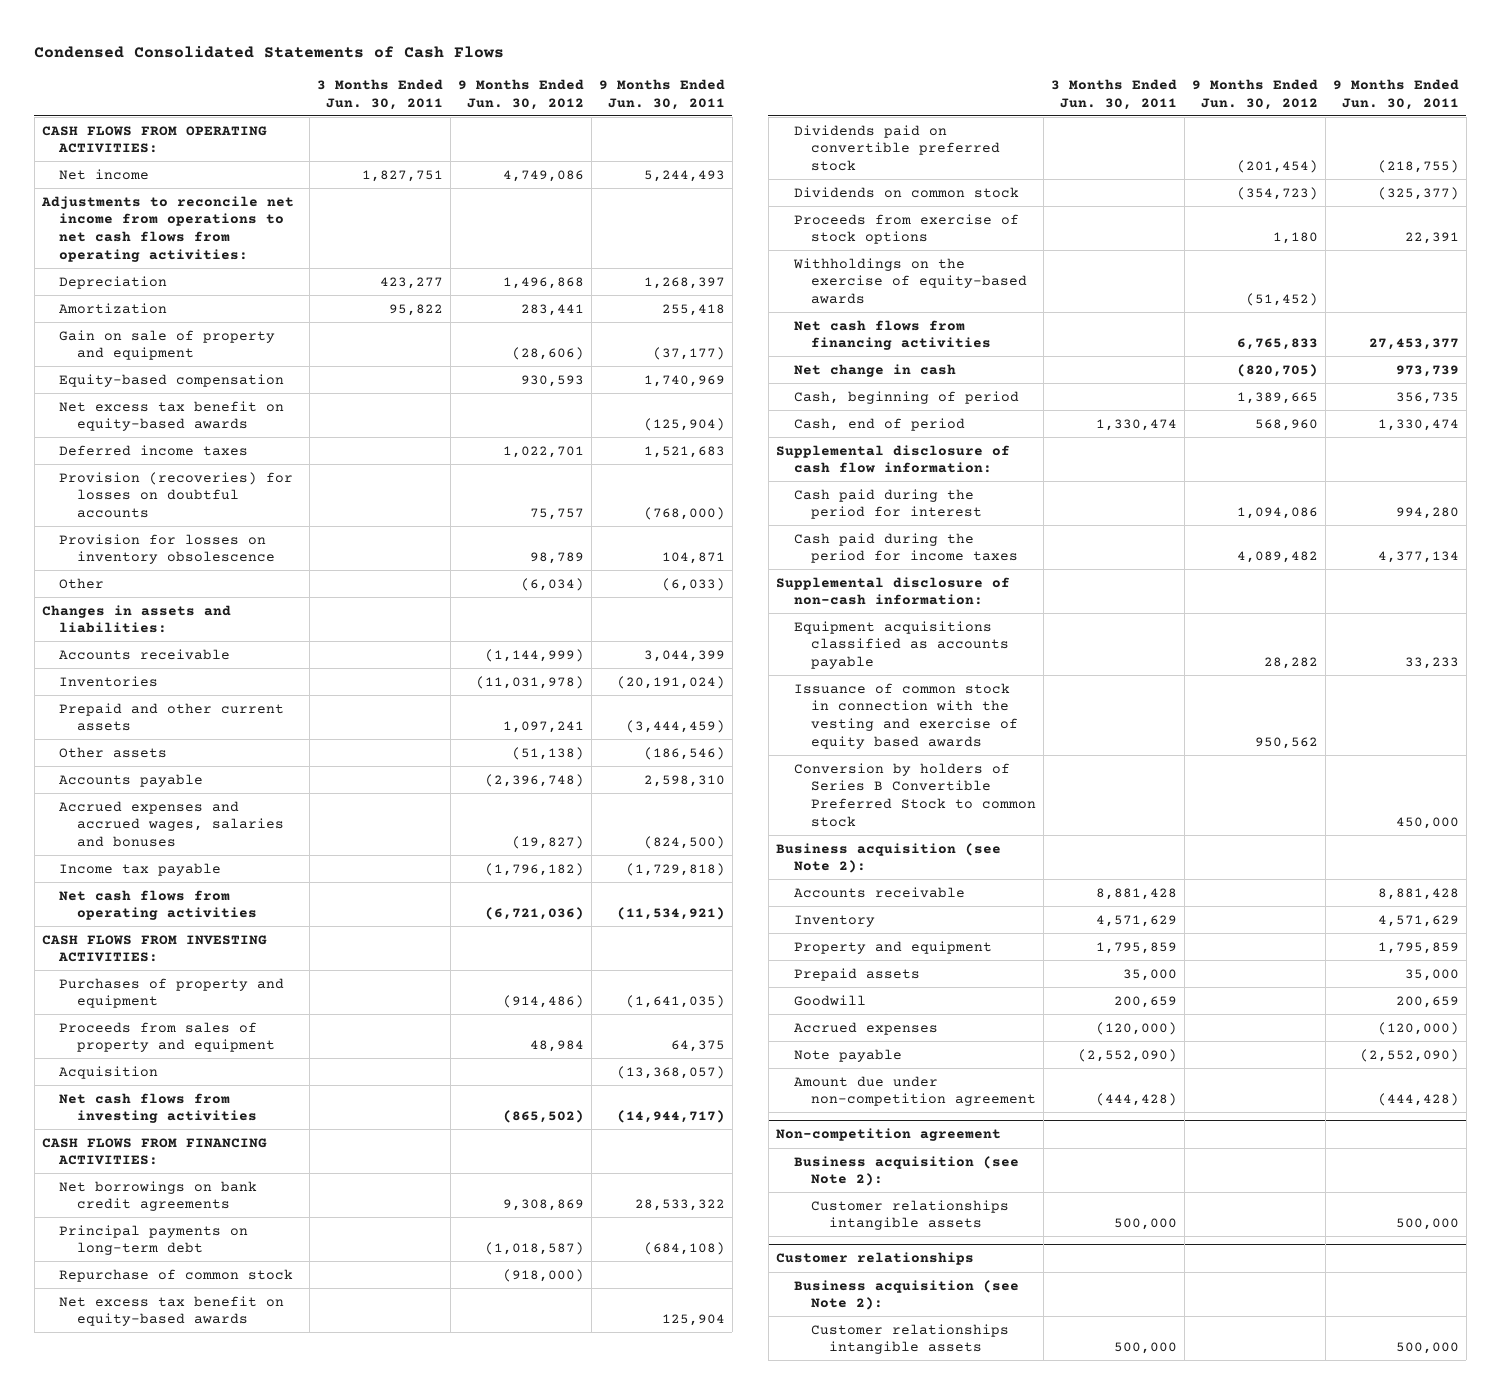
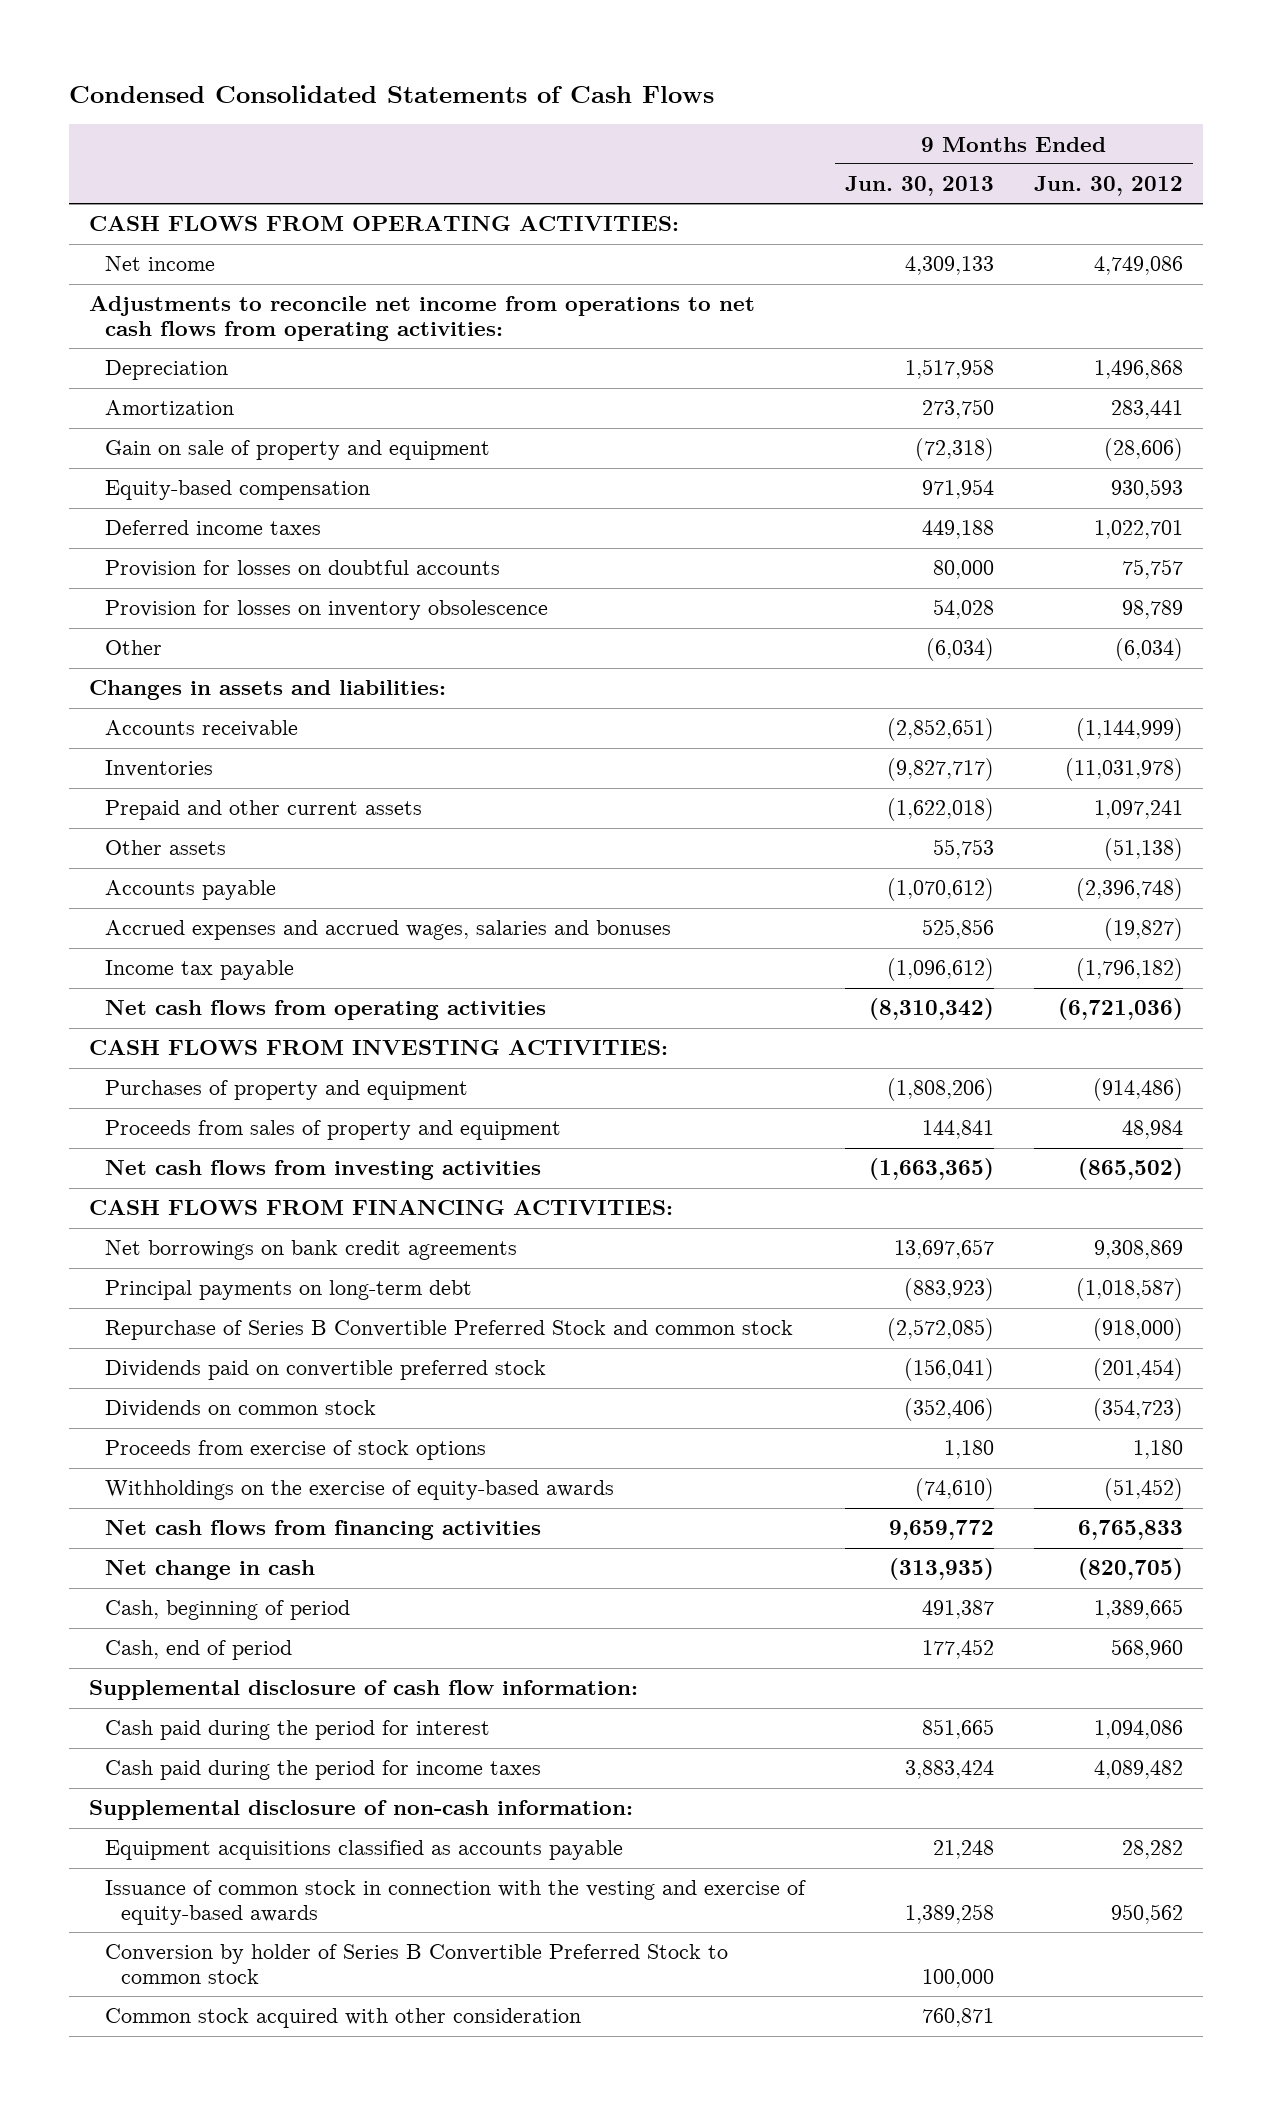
- | 3 Months Ended Jun. 30, 2011 | 9 Months Ended Jun. 30, 2012 | 9 Months Ended Jun. 30, 2011
+ | 9 Months Ended Jun. 30, 2013 | 9 Months Ended Jun. 30, 2012
- Net excess tax benefit on equity-based awards | | | (125,904)
- Provision (recoveries) for losses on doubtful accounts | | 75,757 | (768,000)
+ Provision for losses on doubtful accounts | 80,000 | 75,757
- Acquisition | | | (13,368,057)
- Repurchase of common stock | | (918,000) |
- Net excess tax benefit on equity-based awards | | | 125,904
+ Repurchase of Series B Convertible Preferred Stock and common stock | (2,572,085) | (918,000)
- Issuance of common stock in connection with the vesting and exercise of equity based awards | | 950,562 |
- Conversion by holders of Series B Convertible Preferred Stock to common stock | | | 450,000
- Business acquisition (see Note 2):
- Accounts receivable | 8,881,428 | | 8,881,428
- Inventory | 4,571,629 | | 4,571,629
- Property and equipment | 1,795,859 | | 1,795,859
- Prepaid assets | 35,000 | | 35,000
- Goodwill | 200,659 | | 200,659
- Accrued expenses | (120,000) | | (120,000)
- Note payable | (2,552,090) | | (2,552,090)
- Amount due under non-competition agreement | (444,428) | | (444,428)
- Non-competition agreement
- Business acquisition (see Note 2):
- Customer relationships intangible assets | 500,000 | | 500,000
- Customer relationships
- Business acquisition (see Note 2):
- Customer relationships intangible assets | 500,000 | | 500,000
+ Issuance of common stock in connection with the vesting and exercise of equity-based awards | 1,389,258 | 950,562
+ Conversion by holder of Series B Convertible Preferred Stock to common stock | 100,000 |
+ Common stock acquired with other consideration | 760,871 |

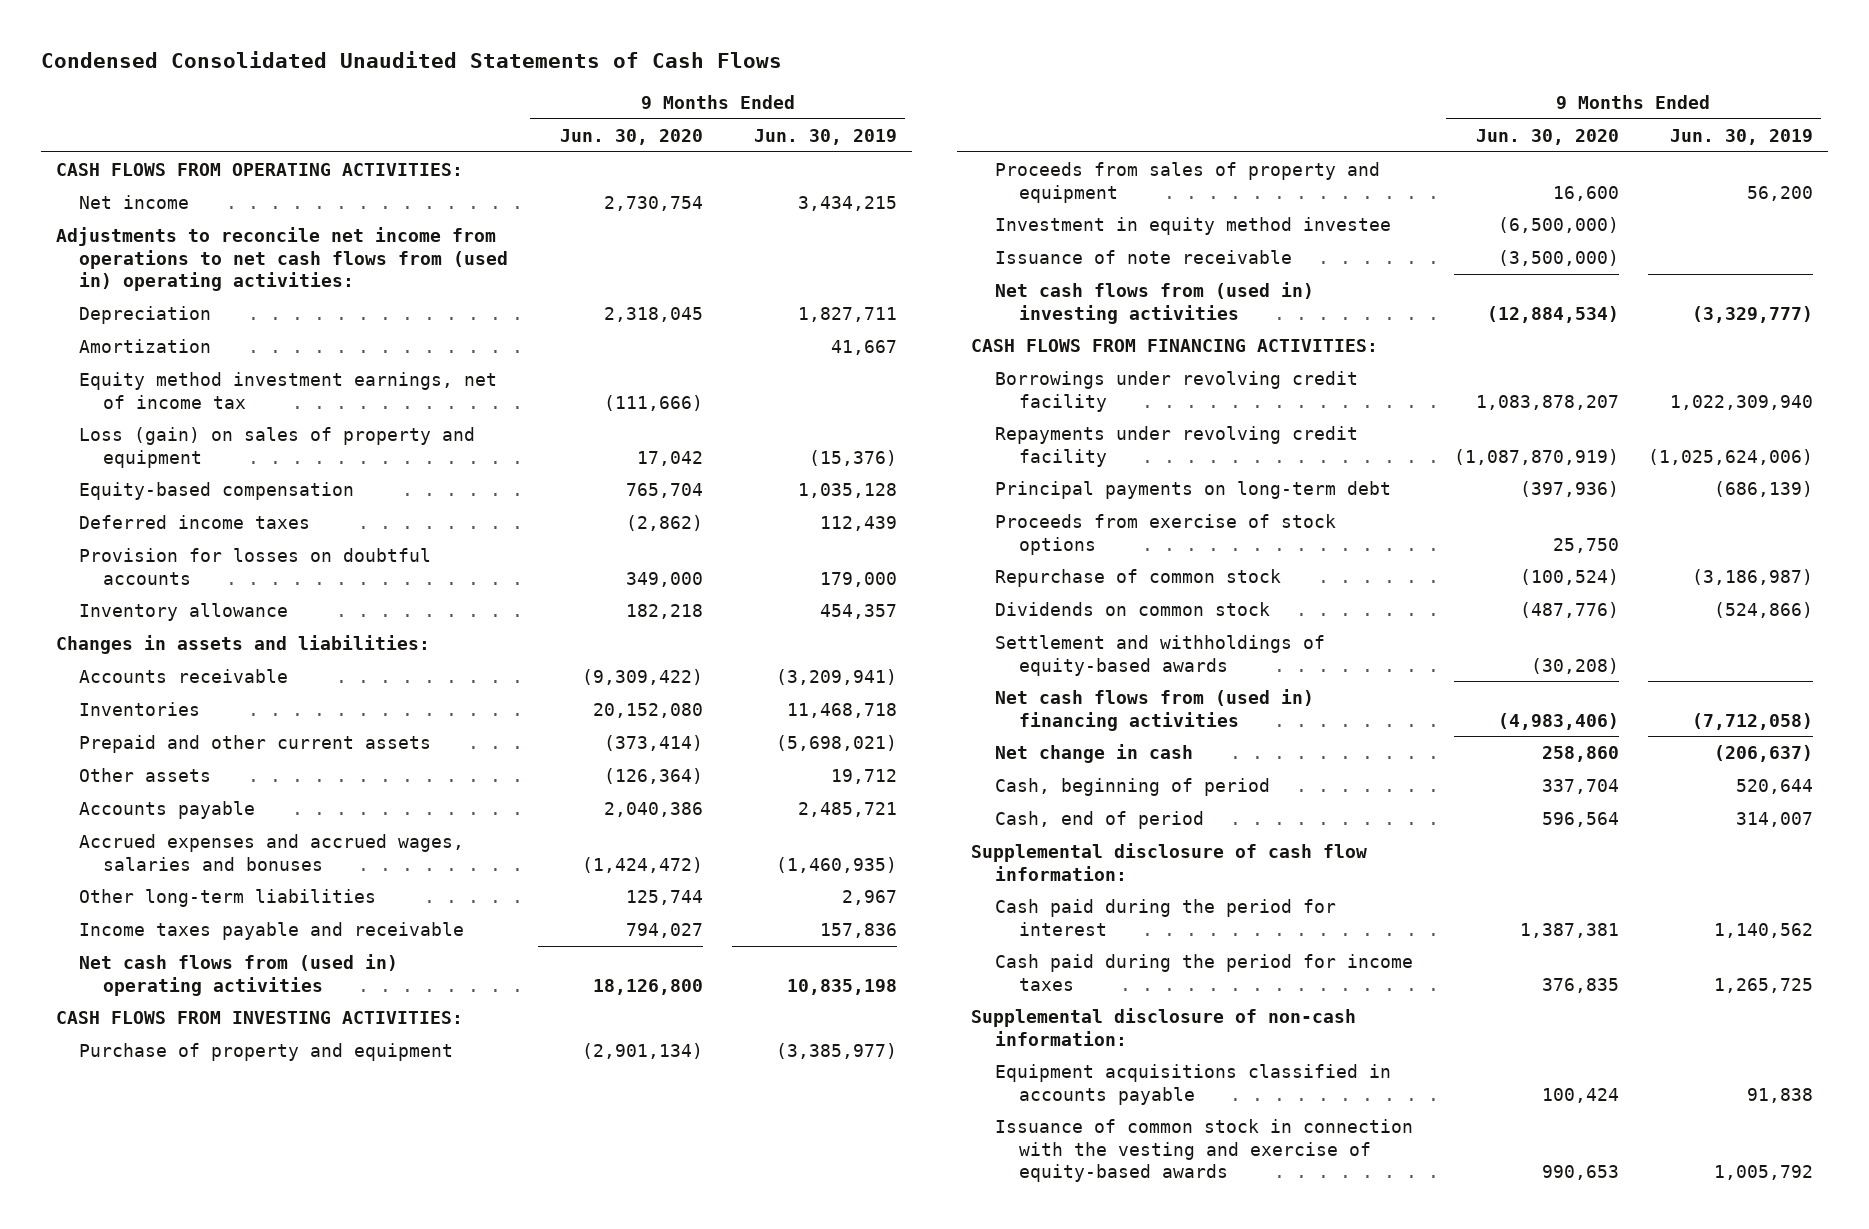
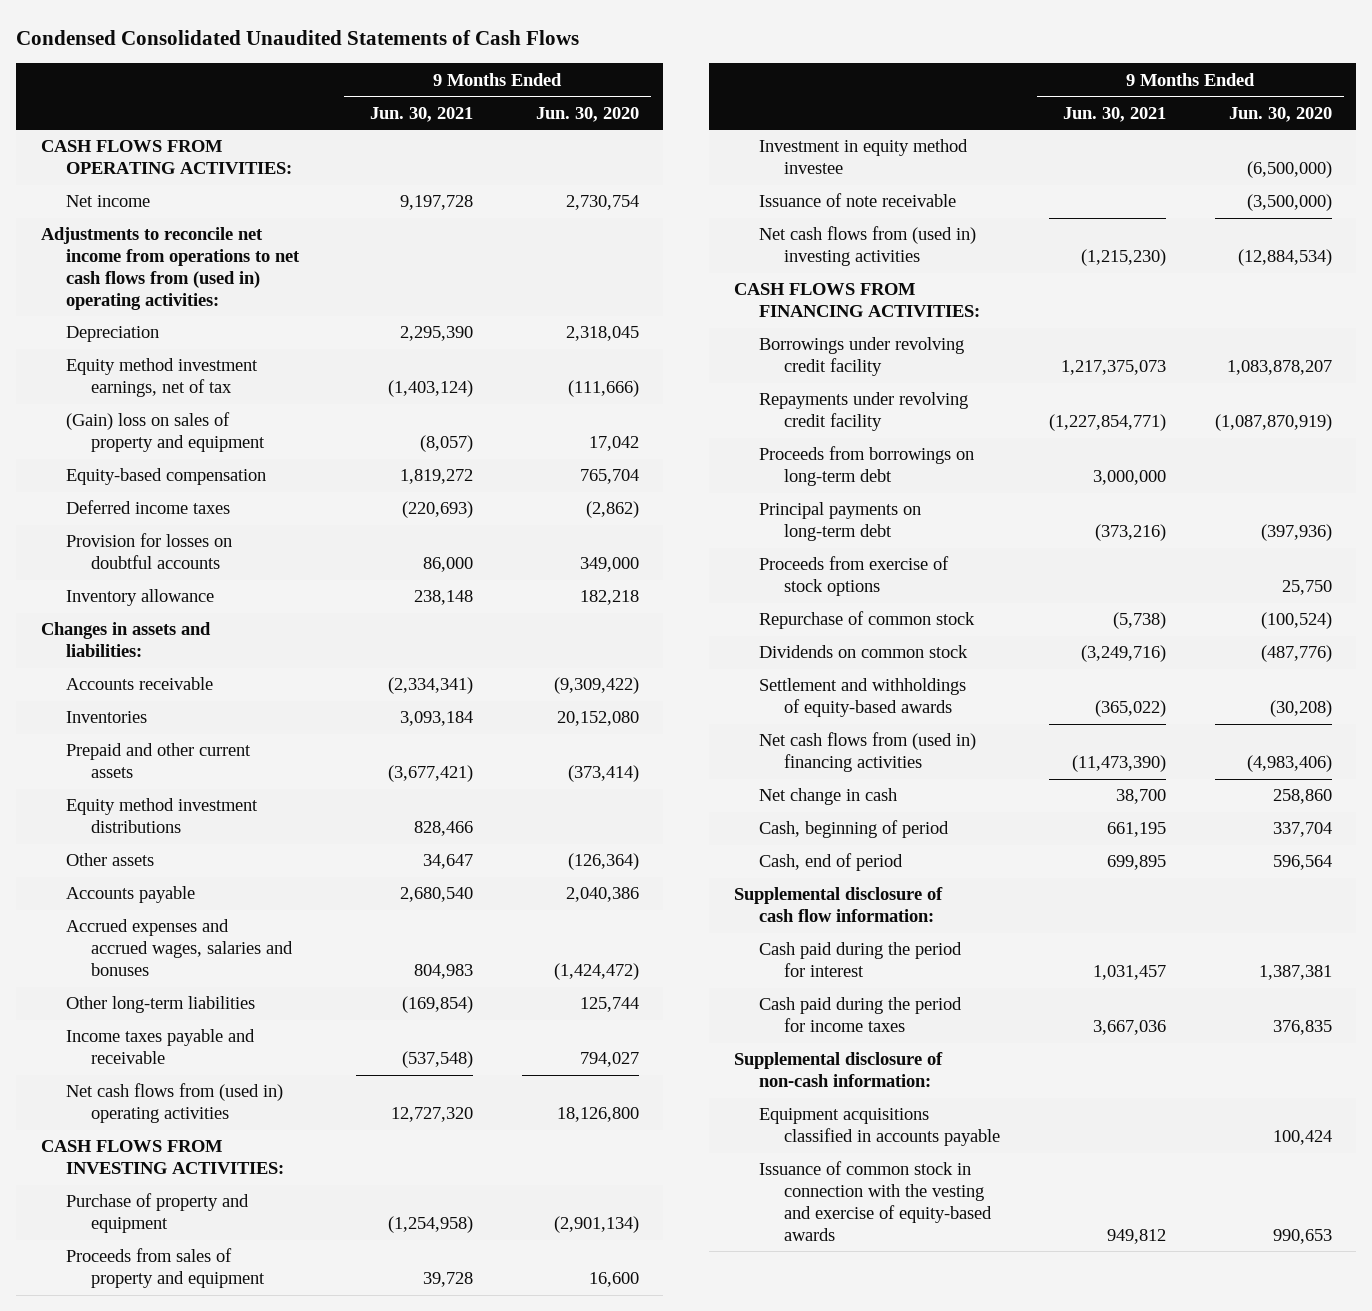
- | 9 Months Ended Jun. 30, 2020 | 9 Months Ended Jun. 30, 2019
+ | 9 Months Ended Jun. 30, 2021 | 9 Months Ended Jun. 30, 2020
- Amortization | | 41,667
- Equity method investment earnings, net of income tax | (111,666) |
- Loss (gain) on sales of property and equipment | 17,042 | (15,376)
+ Equity method investment earnings, net of tax | (1,403,124) | (111,666)
+ (Gain) loss on sales of property and equipment | (8,057) | 17,042
+ Equity method investment distributions | 828,466 |
+ Proceeds from borrowings on long-term debt | 3,000,000 |

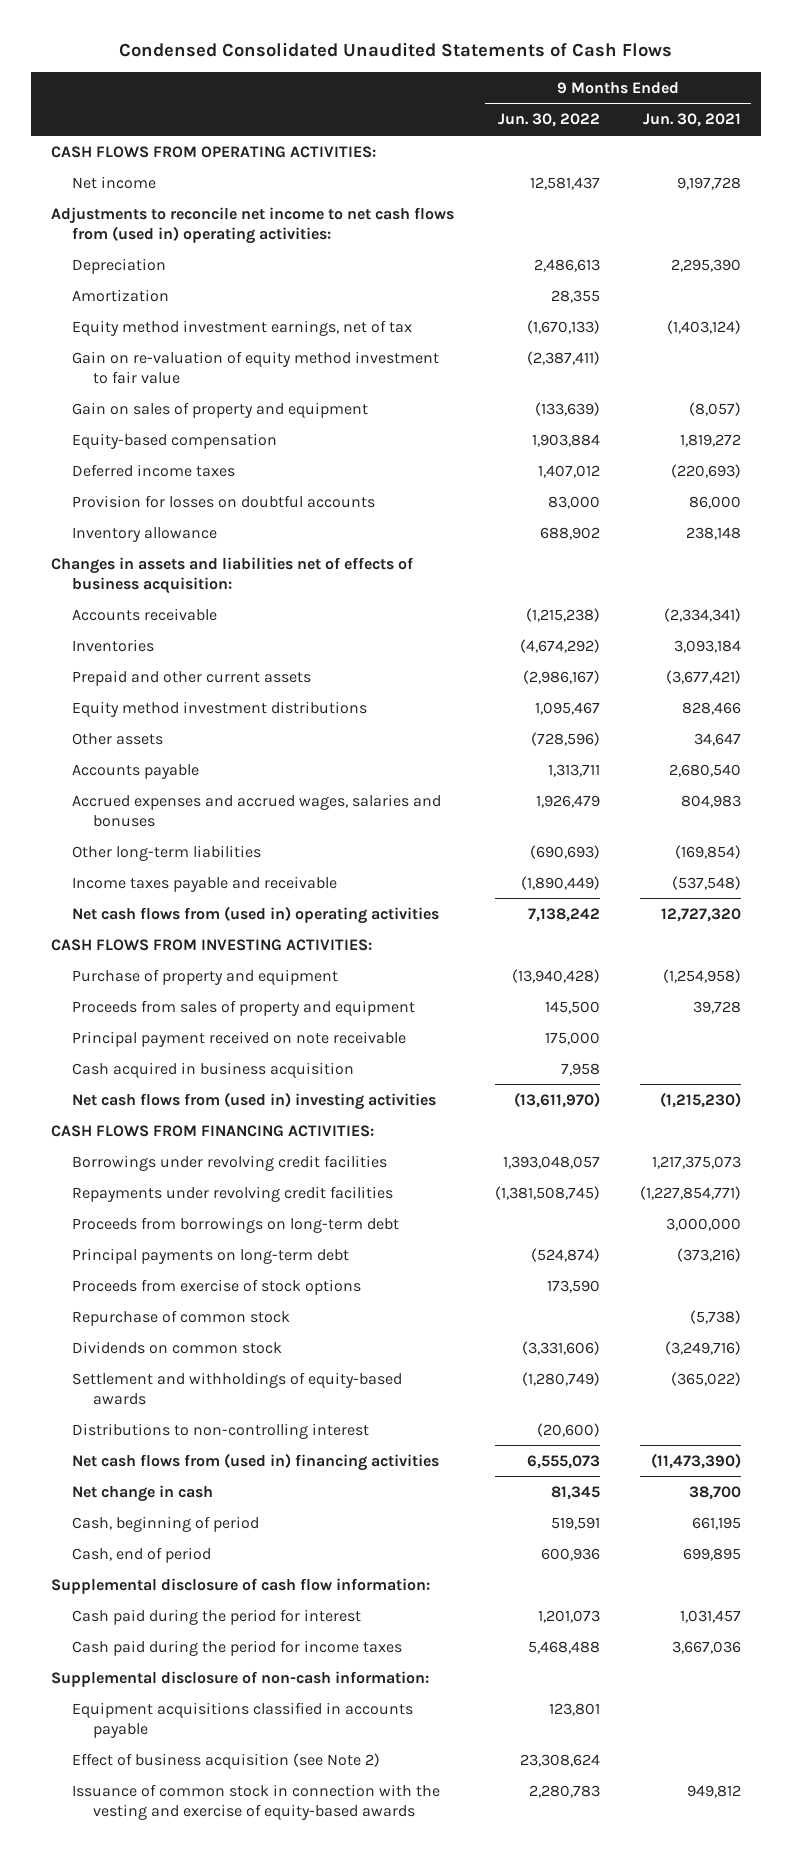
- | 9 Months Ended Jun. 30, 2021 | 9 Months Ended Jun. 30, 2020
+ | 9 Months Ended Jun. 30, 2022 | 9 Months Ended Jun. 30, 2021
- Adjustments to reconcile net income from operations to net cash flows from (used in) operating activities:
+ Adjustments to reconcile net income to net cash flows from (used in) operating activities:
+ Amortization | 28,355 |
- (Gain) loss on sales of property and equipment | (8,057) | 17,042
+ Gain on re-valuation of equity method investment to fair value | (2,387,411) |
+ Gain on sales of property and equipment | (133,639) | (8,057)
- Changes in assets and liabilities:
+ Changes in assets and liabilities net of effects of business acquisition:
- Investment in equity method investee | | (6,500,000)
- Issuance of note receivable | | (3,500,000)
+ Principal payment received on note receivable | 175,000 |
+ Cash acquired in business acquisition | 7,958 |
- Borrowings under revolving credit facility | 1,217,375,073 | 1,083,878,207
- Repayments under revolving credit facility | (1,227,854,771) | (1,087,870,919)
+ Borrowings under revolving credit facilities | 1,393,048,057 | 1,217,375,073
+ Repayments under revolving credit facilities | (1,381,508,745) | (1,227,854,771)
+ Distributions to non-controlling interest | (20,600) |
+ Effect of business acquisition (see Note 2) | 23,308,624 |

